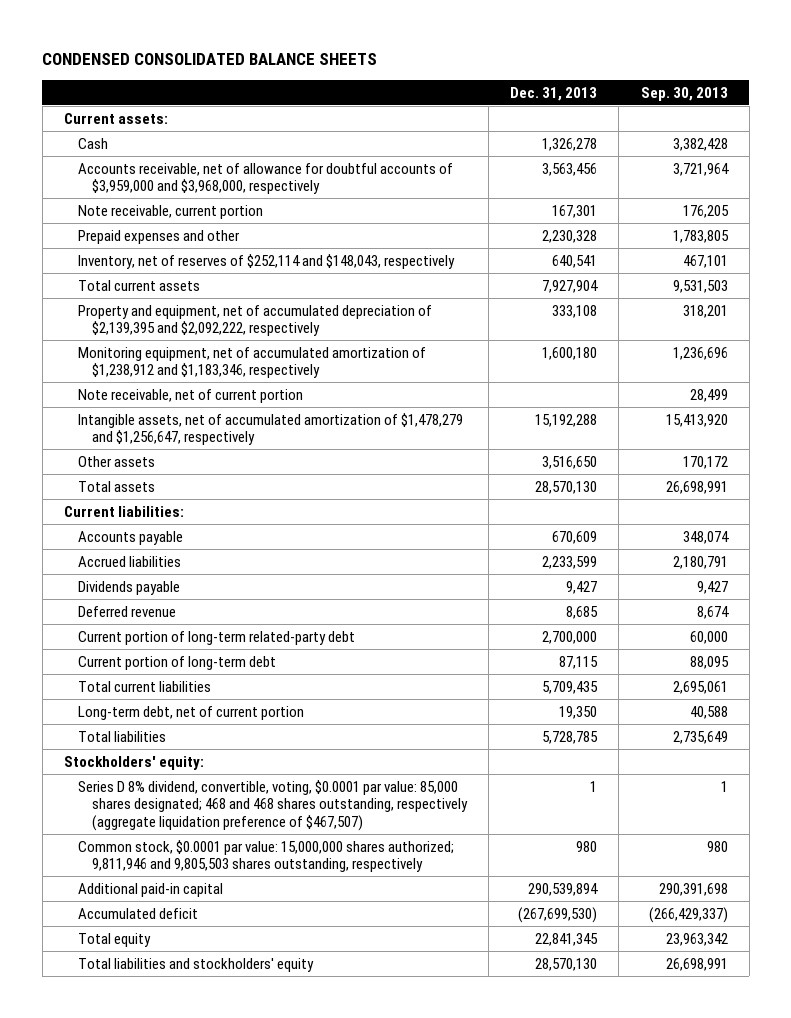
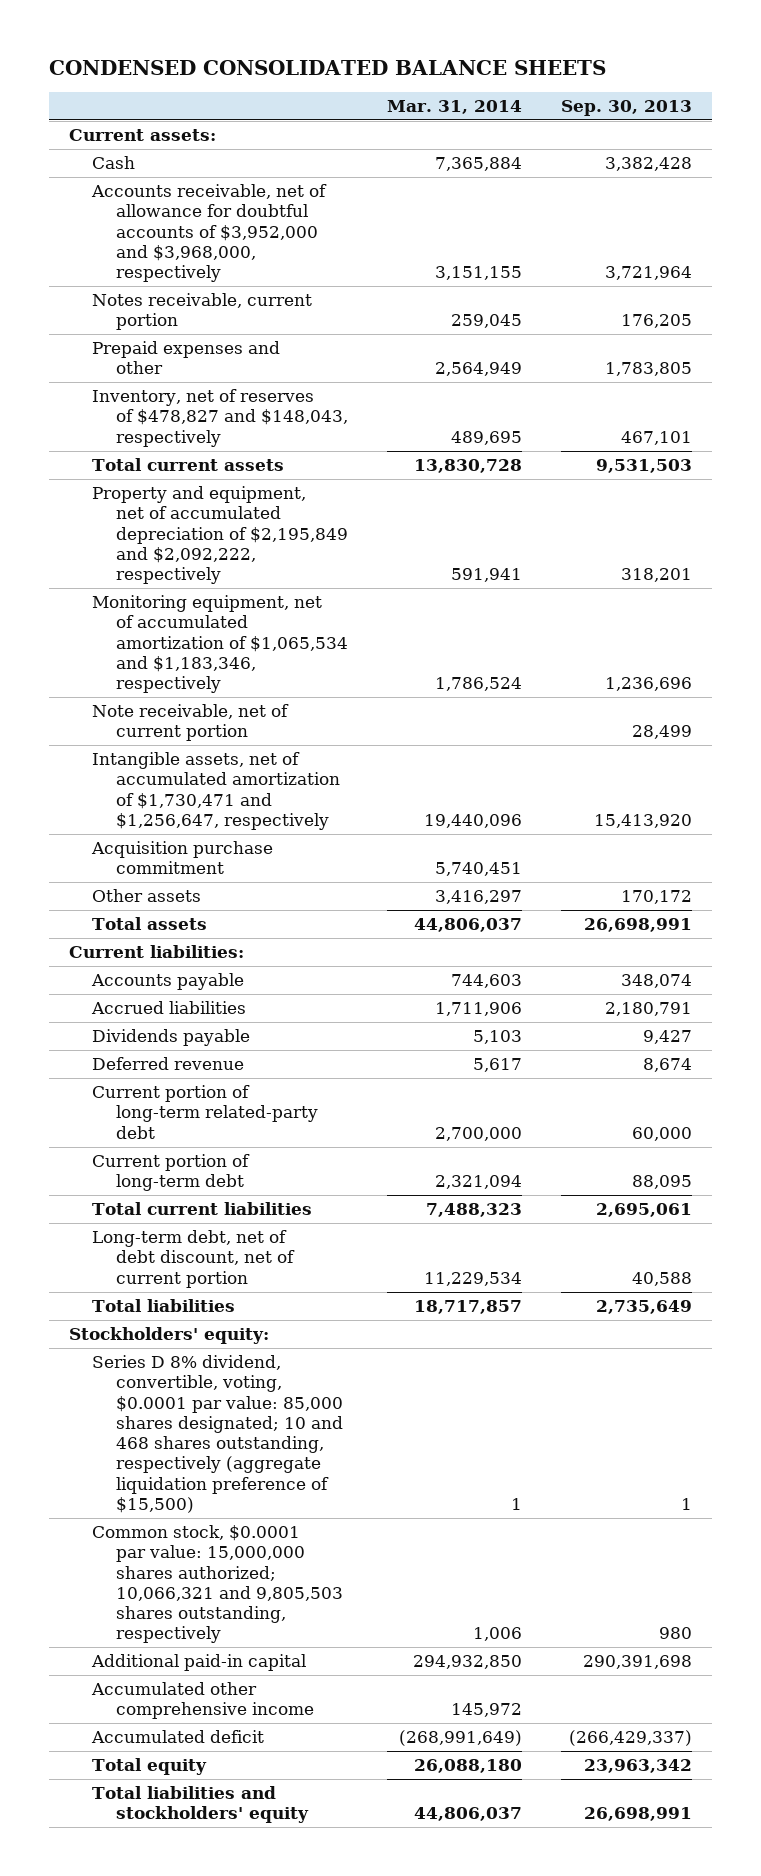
- | Dec. 31, 2013 | Sep. 30, 2013
+ | Mar. 31, 2014 | Sep. 30, 2013
- Accounts receivable, net of allowance for doubtful accounts of $3,959,000 and $3,968,000, respectively | 3,563,456 | 3,721,964
- Note receivable, current portion | 167,301 | 176,205
+ Accounts receivable, net of allowance for doubtful accounts of $3,952,000 and $3,968,000, respectively | 3,151,155 | 3,721,964
+ Notes receivable, current portion | 259,045 | 176,205
- Inventory, net of reserves of $252,114 and $148,043, respectively | 640,541 | 467,101
+ Inventory, net of reserves of $478,827 and $148,043, respectively | 489,695 | 467,101
- Property and equipment, net of accumulated depreciation of $2,139,395 and $2,092,222, respectively | 333,108 | 318,201
- Monitoring equipment, net of accumulated amortization of $1,238,912 and $1,183,346, respectively | 1,600,180 | 1,236,696
+ Property and equipment, net of accumulated depreciation of $2,195,849 and $2,092,222, respectively | 591,941 | 318,201
+ Monitoring equipment, net of accumulated amortization of $1,065,534 and $1,183,346, respectively | 1,786,524 | 1,236,696
- Intangible assets, net of accumulated amortization of $1,478,279 and $1,256,647, respectively | 15,192,288 | 15,413,920
+ Intangible assets, net of accumulated amortization of $1,730,471 and $1,256,647, respectively | 19,440,096 | 15,413,920
+ Acquisition purchase commitment | 5,740,451 |
- Long-term debt, net of current portion | 19,350 | 40,588
+ Long-term debt, net of debt discount, net of current portion | 11,229,534 | 40,588
- Series D 8% dividend, convertible, voting, $0.0001 par value: 85,000 shares designated; 468 and 468 shares outstanding, respectively (aggregate liquidation preference of $467,507) | 1 | 1
- Common stock, $0.0001 par value: 15,000,000 shares authorized; 9,811,946 and 9,805,503 shares outstanding, respectively | 980 | 980
+ Series D 8% dividend, convertible, voting, $0.0001 par value: 85,000 shares designated; 10 and 468 shares outstanding, respectively (aggregate liquidation preference of $15,500) | 1 | 1
+ Common stock, $0.0001 par value: 15,000,000 shares authorized; 10,066,321 and 9,805,503 shares outstanding, respectively | 1,006 | 980
+ Accumulated other comprehensive income | 145,972 |

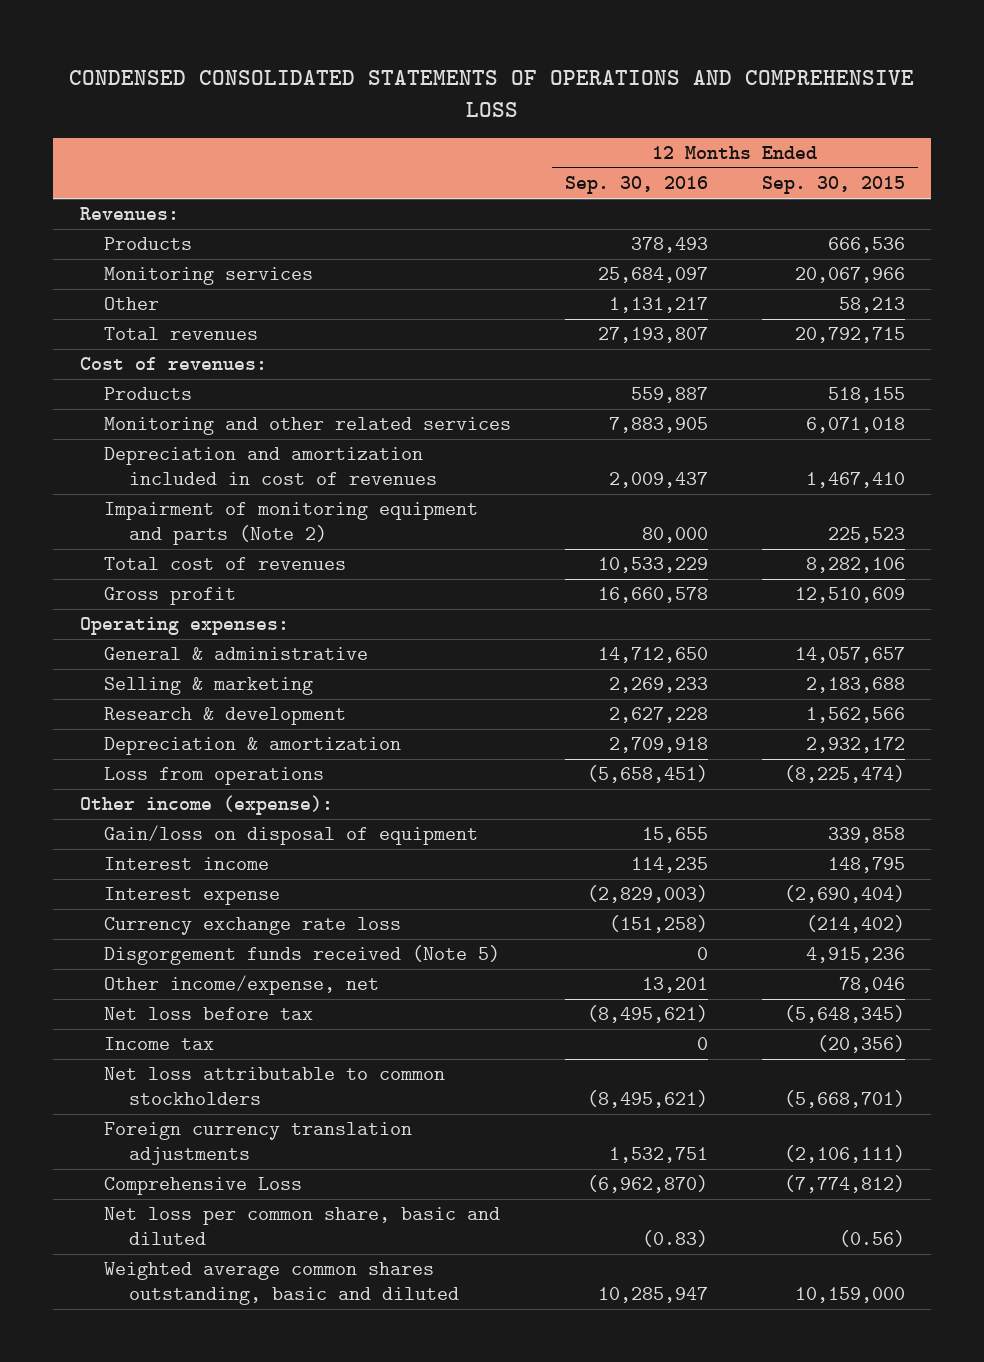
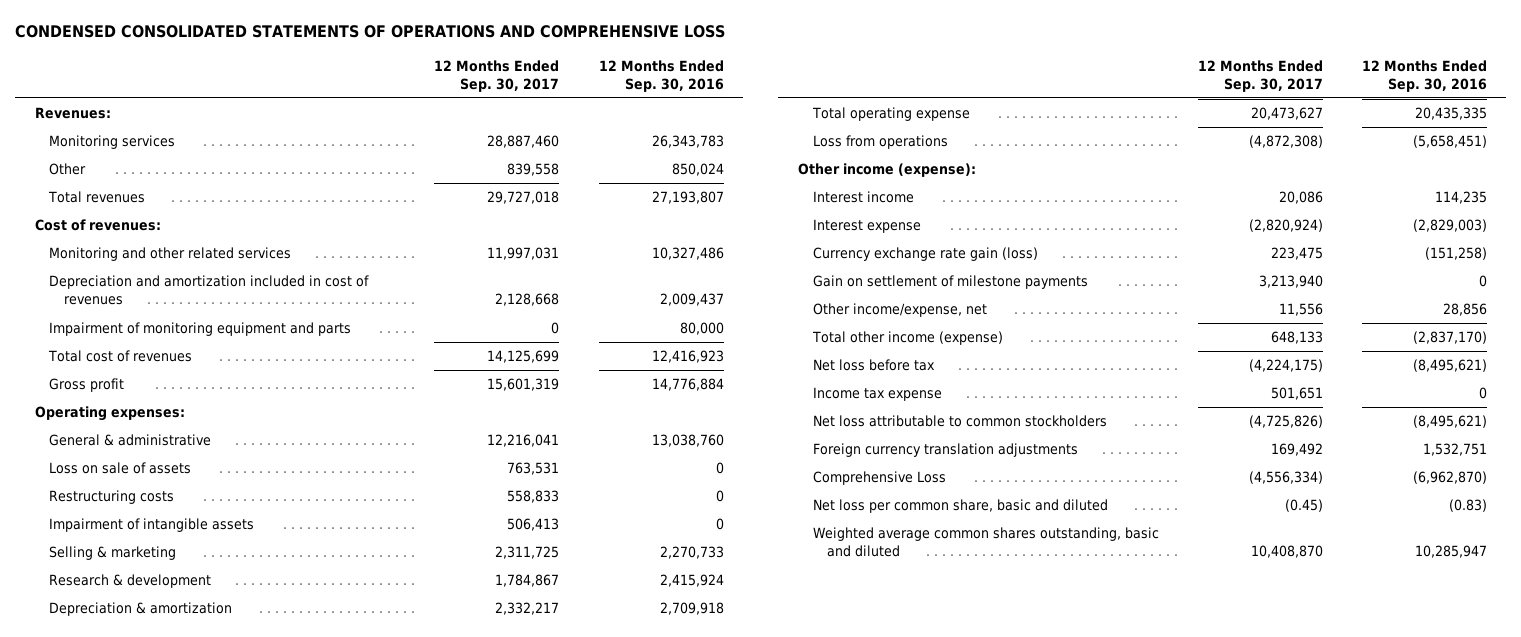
- | 12 Months Ended Sep. 30, 2016 | 12 Months Ended Sep. 30, 2015
+ | 12 Months Ended Sep. 30, 2017 | 12 Months Ended Sep. 30, 2016
- Products | 378,493 | 666,536
- Monitoring services | 25,684,097 | 20,067,966
- Other | 1,131,217 | 58,213
+ Monitoring services | 28,887,460 | 26,343,783
+ Other | 839,558 | 850,024
- Products | 559,887 | 518,155
- Monitoring and other related services | 7,883,905 | 6,071,018
+ Monitoring and other related services | 11,997,031 | 10,327,486
- Impairment of monitoring equipment and parts (Note 2) | 80,000 | 225,523
- Total cost of revenues | 10,533,229 | 8,282,106
- Gross profit | 16,660,578 | 12,510,609
+ Impairment of monitoring equipment and parts | 0 | 80,000
+ Total cost of revenues | 14,125,699 | 12,416,923
+ Gross profit | 15,601,319 | 14,776,884
- General & administrative | 14,712,650 | 14,057,657
- Selling & marketing | 2,269,233 | 2,183,688
- Research & development | 2,627,228 | 1,562,566
+ General & administrative | 12,216,041 | 13,038,760
+ Loss on sale of assets | 763,531 | 0
+ Restructuring costs | 558,833 | 0
+ Impairment of intangible assets | 506,413 | 0
+ Selling & marketing | 2,311,725 | 2,270,733
+ Research & development | 1,784,867 | 2,415,924
+ Total operating expense | 20,473,627 | 20,435,335
- Gain/loss on disposal of equipment | 15,655 | 339,858
- Currency exchange rate loss | (151,258) | (214,402)
- Disgorgement funds received (Note 5) | 0 | 4,915,236
- Other income/expense, net | 13,201 | 78,046
+ Currency exchange rate gain (loss) | 223,475 | (151,258)
+ Gain on settlement of milestone payments | 3,213,940 | 0
+ Other income/expense, net | 11,556 | 28,856
+ Total other income (expense) | 648,133 | (2,837,170)
- Income tax | 0 | (20,356)
+ Income tax expense | 501,651 | 0

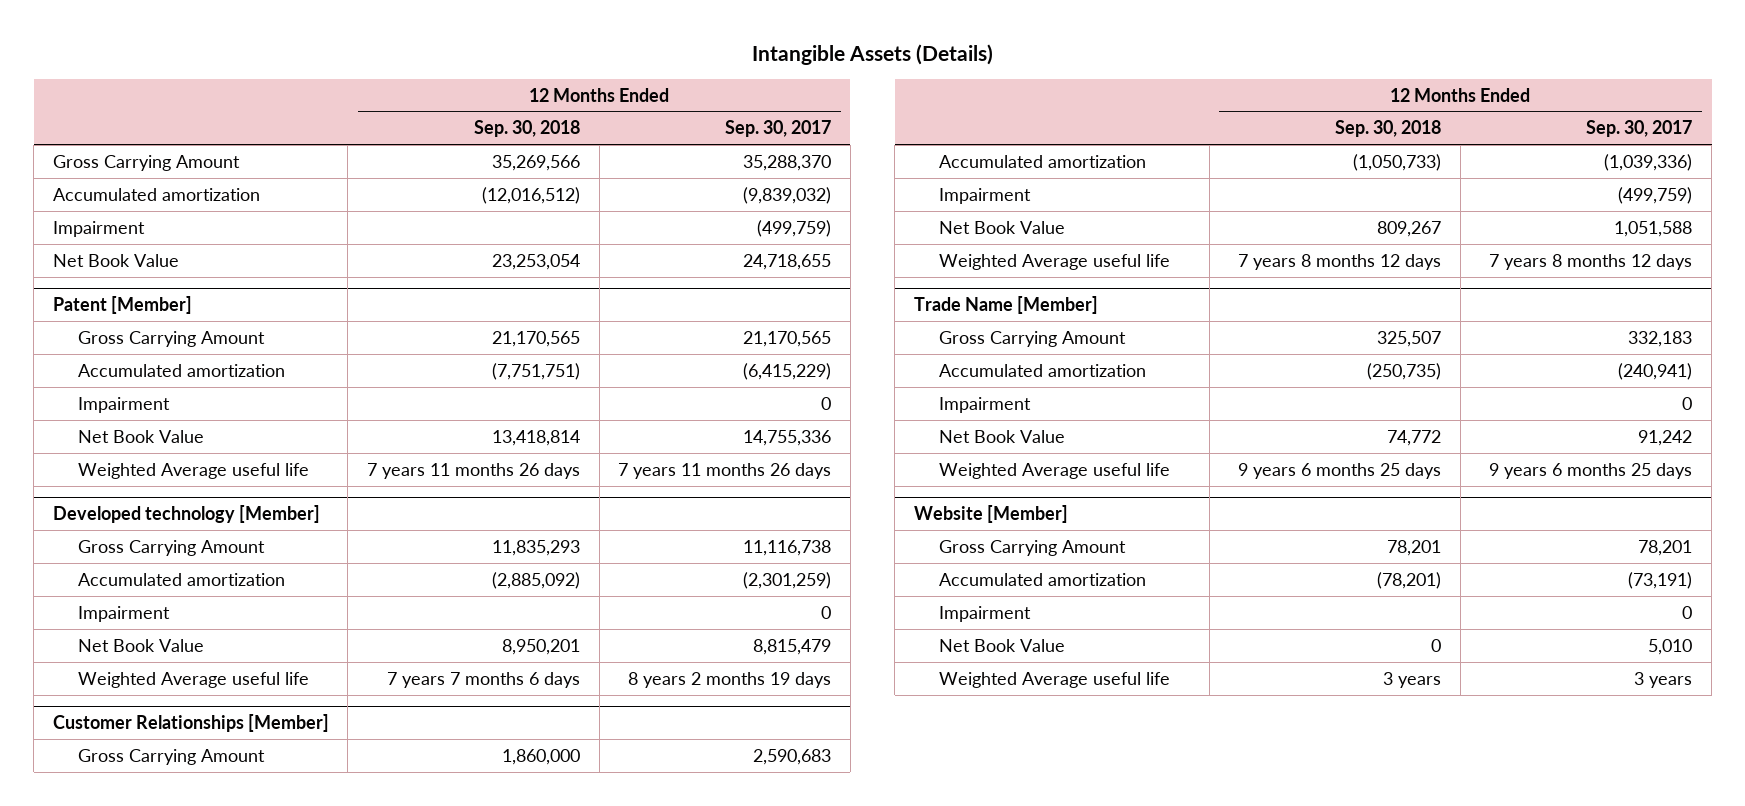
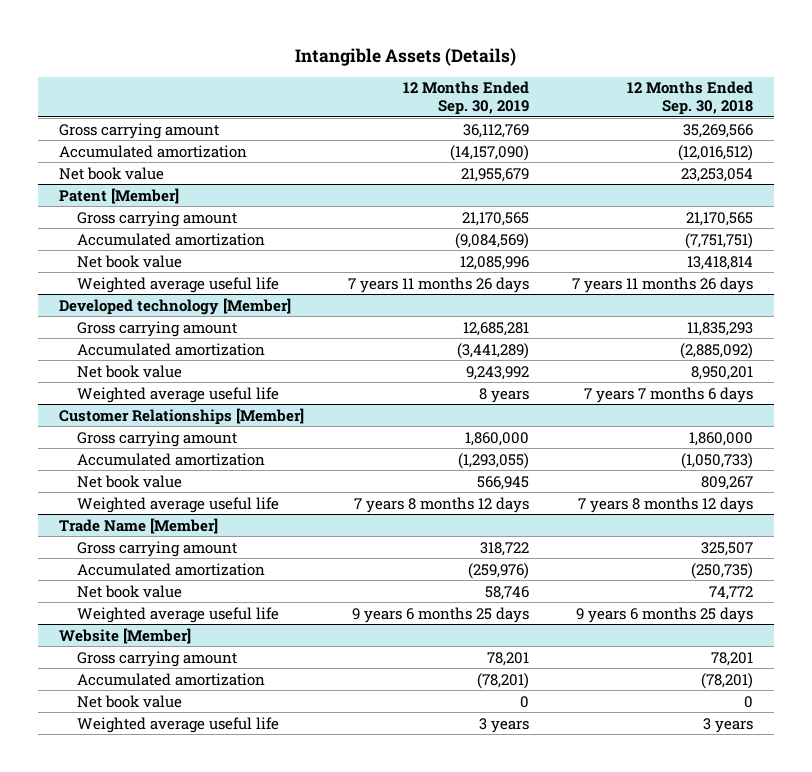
- | 12 Months Ended Sep. 30, 2018 | 12 Months Ended Sep. 30, 2017
+ | 12 Months Ended Sep. 30, 2019 | 12 Months Ended Sep. 30, 2018
- Gross Carrying Amount | 35,269,566 | 35,288,370
+ Gross carrying amount | 36,112,769 | 35,269,566
- Impairment | | (499,759)
- Net Book Value | 23,253,054 | 24,718,655
+ Net book value | 21,955,679 | 23,253,054
@ Patent [Member]
- Gross Carrying Amount | 21,170,565 | 21,170,565
+ Gross carrying amount | 21,170,565 | 21,170,565
- Impairment | | 0
- Net Book Value | 13,418,814 | 14,755,336
- Weighted Average useful life | 7 years 11 months 26 days | 7 years 11 months 26 days
+ Net book value | 12,085,996 | 13,418,814
+ Weighted average useful life | 7 years 11 months 26 days | 7 years 11 months 26 days
@ Developed technology [Member]
- Gross Carrying Amount | 11,835,293 | 11,116,738
+ Gross carrying amount | 12,685,281 | 11,835,293
- Impairment | | 0
- Net Book Value | 8,950,201 | 8,815,479
- Weighted Average useful life | 7 years 7 months 6 days | 8 years 2 months 19 days
+ Net book value | 9,243,992 | 8,950,201
+ Weighted average useful life | 8 years | 7 years 7 months 6 days
@ Customer Relationships [Member]
- Gross Carrying Amount | 1,860,000 | 2,590,683
+ Gross carrying amount | 1,860,000 | 1,860,000
- Impairment | | (499,759)
- Net Book Value | 809,267 | 1,051,588
- Weighted Average useful life | 7 years 8 months 12 days | 7 years 8 months 12 days
+ Net book value | 566,945 | 809,267
+ Weighted average useful life | 7 years 8 months 12 days | 7 years 8 months 12 days
@ Trade Name [Member]
- Gross Carrying Amount | 325,507 | 332,183
+ Gross carrying amount | 318,722 | 325,507
- Impairment | | 0
- Net Book Value | 74,772 | 91,242
- Weighted Average useful life | 9 years 6 months 25 days | 9 years 6 months 25 days
+ Net book value | 58,746 | 74,772
+ Weighted average useful life | 9 years 6 months 25 days | 9 years 6 months 25 days
@ Website [Member]
- Gross Carrying Amount | 78,201 | 78,201
+ Gross carrying amount | 78,201 | 78,201
- Impairment | | 0
- Net Book Value | 0 | 5,010
- Weighted Average useful life | 3 years | 3 years
+ Net book value | 0 | 0
+ Weighted average useful life | 3 years | 3 years

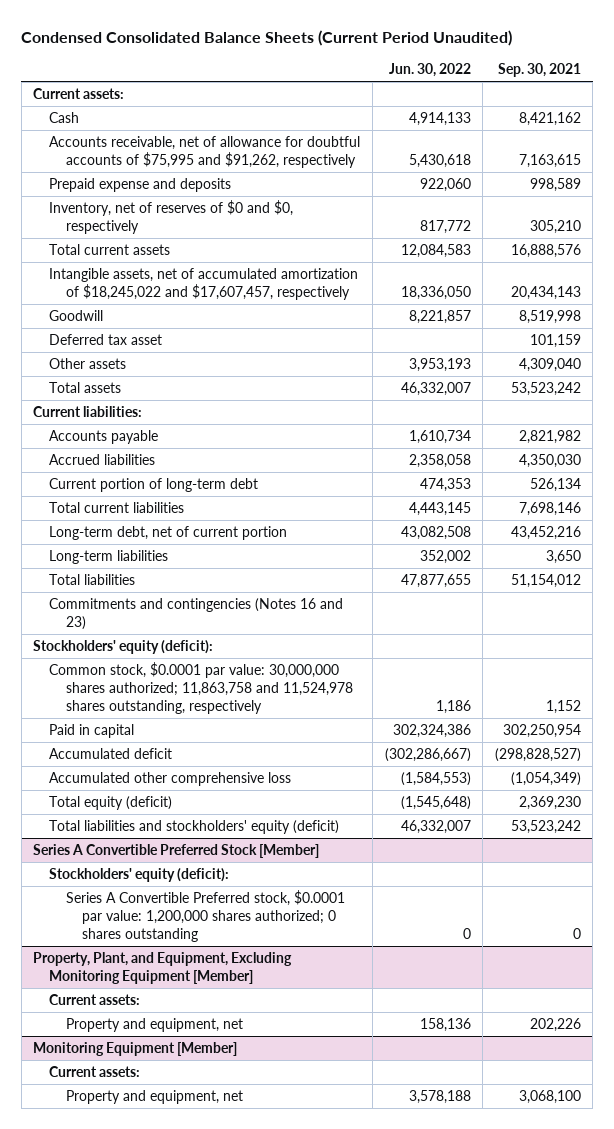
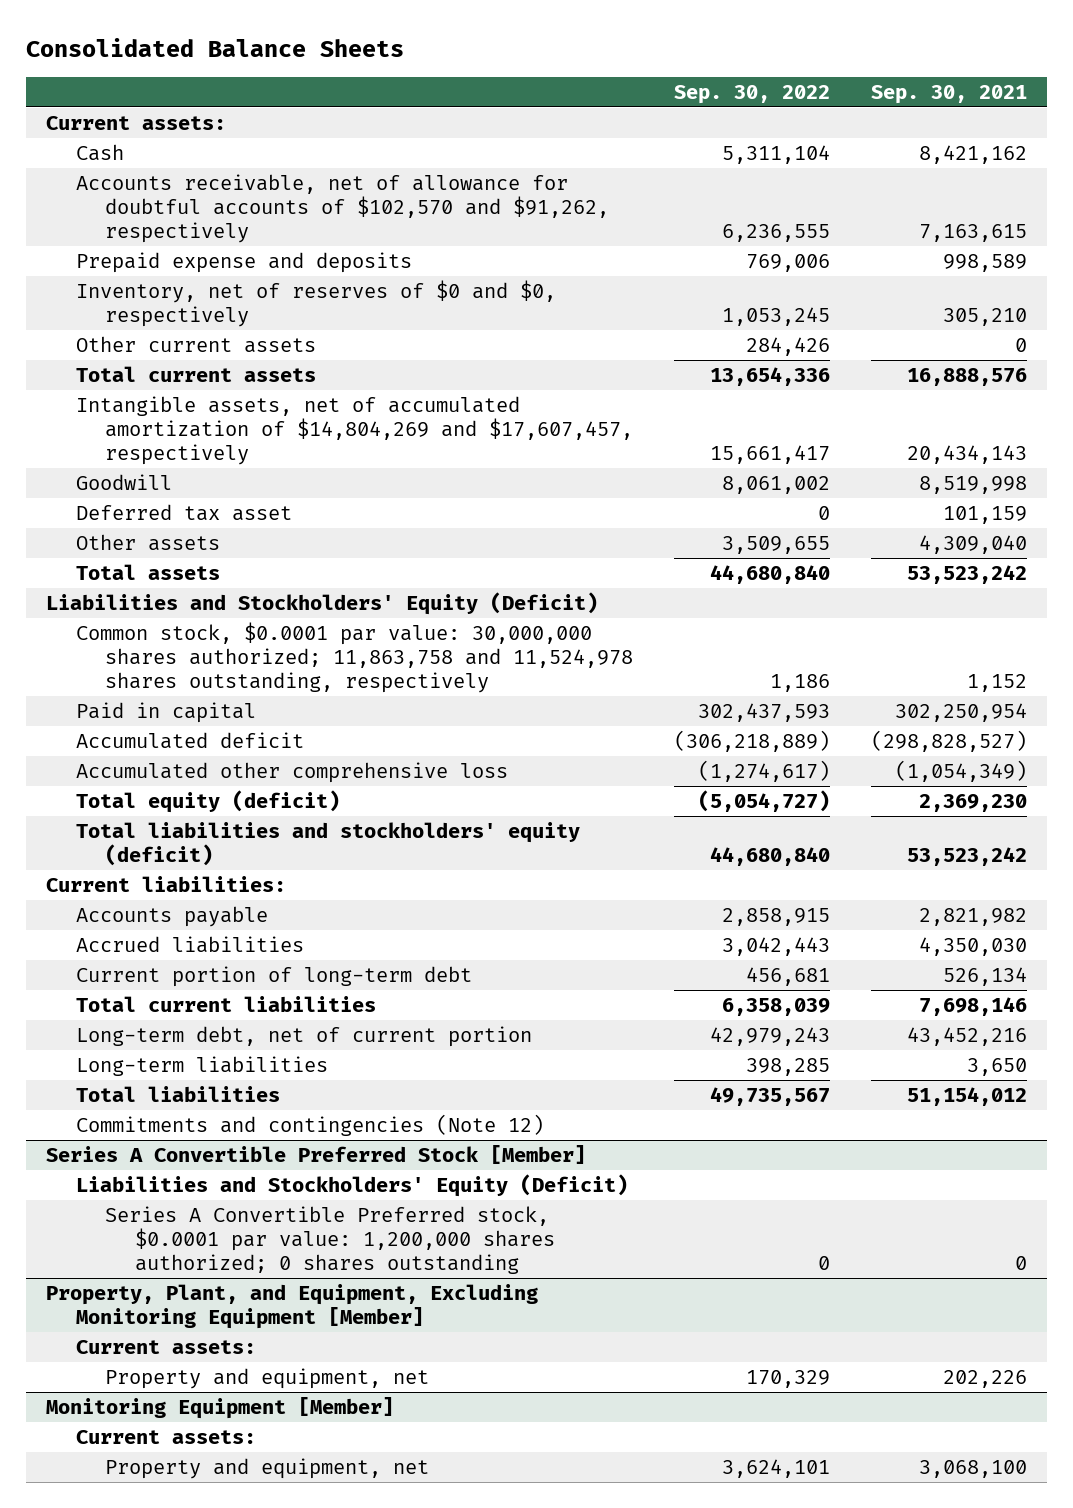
- Condensed Consolidated Balance Sheets (Current Period Unaudited)
+ Consolidated Balance Sheets
- | Jun. 30, 2022 | Sep. 30, 2021
+ | Sep. 30, 2022 | Sep. 30, 2021
- Accounts receivable, net of allowance for doubtful accounts of $75,995 and $91,262, respectively | 5,430,618 | 7,163,615
+ Accounts receivable, net of allowance for doubtful accounts of $102,570 and $91,262, respectively | 6,236,555 | 7,163,615
+ Other current assets | 284,426 | 0
- Intangible assets, net of accumulated amortization of $18,245,022 and $17,607,457, respectively | 18,336,050 | 20,434,143
+ Intangible assets, net of accumulated amortization of $14,804,269 and $17,607,457, respectively | 15,661,417 | 20,434,143
+ Liabilities and Stockholders' Equity (Deficit)
moved up: Common stock, $0.0001 par value: 30,000,000 shares authorized; 11,863,758 and 11,524,978 shares outstanding, respectively | 1,186 | 1,152
moved up: Paid in capital | 302,437,593 | 302,250,954
moved up: Accumulated deficit | (306,218,889) | (298,828,527)
moved up: Accumulated other comprehensive loss | (1,274,617) | (1,054,349)
moved up: Total equity (deficit) | (5,054,727) | 2,369,230
moved up: Total liabilities and stockholders' equity (deficit) | 44,680,840 | 53,523,242
- Commitments and contingencies (Notes 16 and 23)
- Stockholders' equity (deficit):
+ Commitments and contingencies (Note 12)
@ Series A Convertible Preferred Stock [Member]
- Stockholders' equity (deficit):
+ Liabilities and Stockholders' Equity (Deficit)

